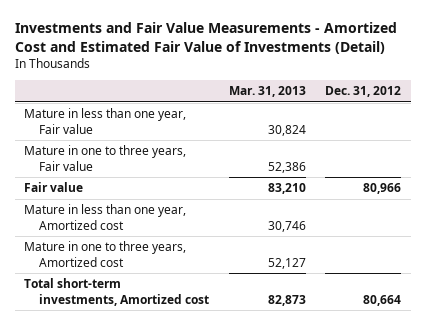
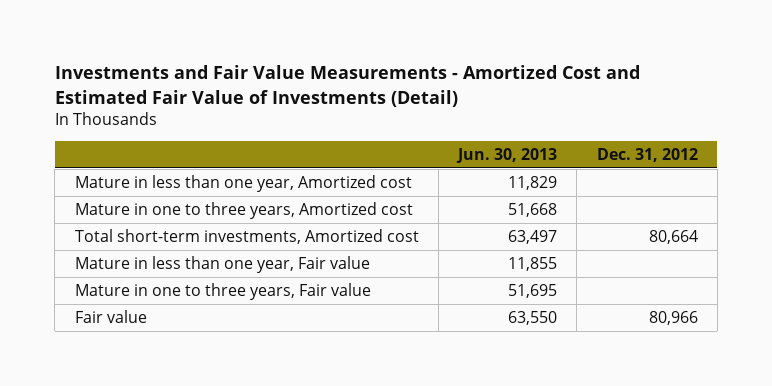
- | Mar. 31, 2013 | Dec. 31, 2012
+ | Jun. 30, 2013 | Dec. 31, 2012
moved down: Mature in less than one year, Fair value | 11,855 |
moved down: Mature in one to three years, Fair value | 51,695 |
moved down: Fair value | 63,550 | 80,966

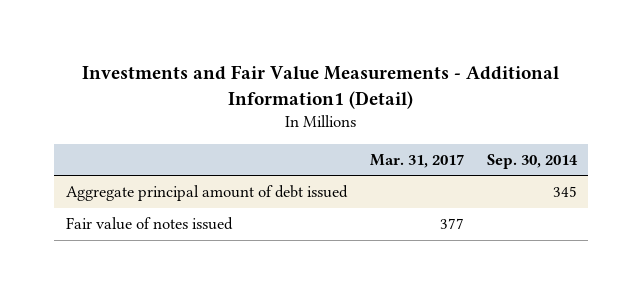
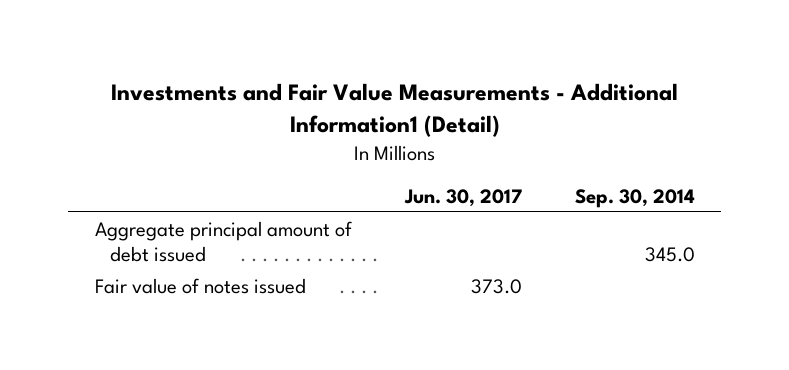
- | Mar. 31, 2017 | Sep. 30, 2014
+ | Jun. 30, 2017 | Sep. 30, 2014
- Aggregate principal amount of debt issued | | 345
+ Aggregate principal amount of debt issued | | 345.0

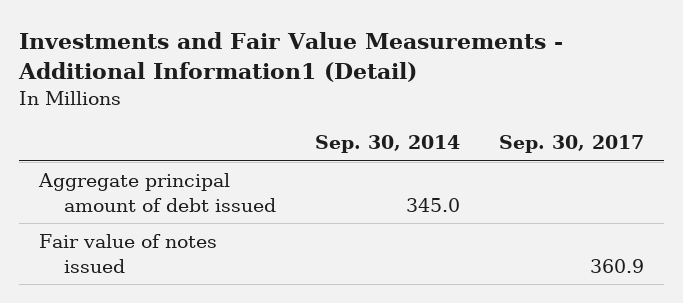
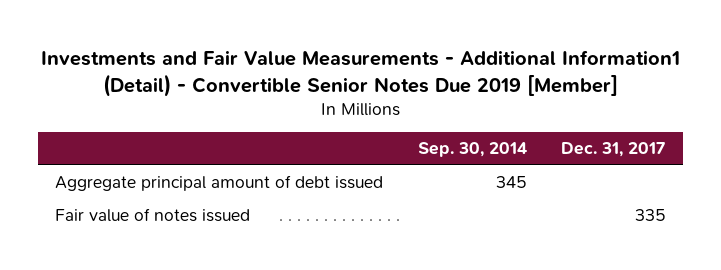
- Investments and Fair Value Measurements - Additional Information1 (Detail)
+ Investments and Fair Value Measurements - Additional Information1 (Detail) - Convertible Senior Notes Due 2019 [Member]
- | Sep. 30, 2014 | Sep. 30, 2017
+ | Sep. 30, 2014 | Dec. 31, 2017
- Aggregate principal amount of debt issued | 345.0 |
+ Aggregate principal amount of debt issued | 345 |

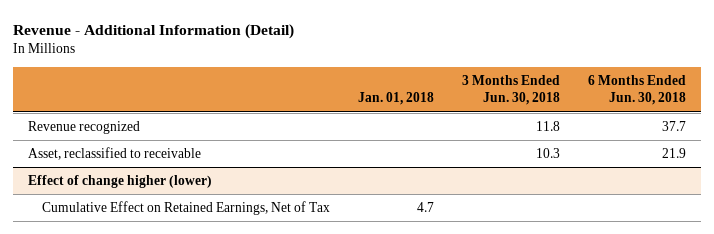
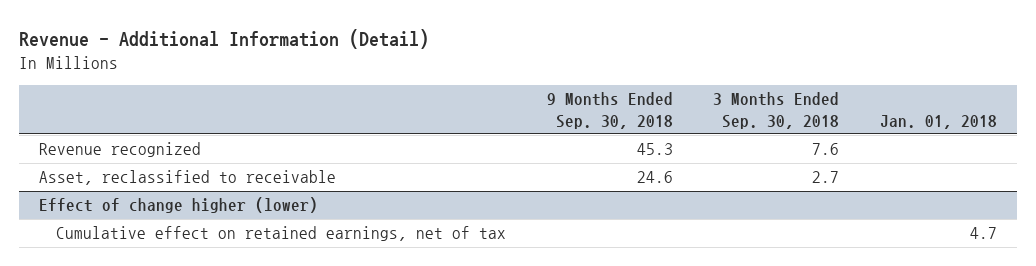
- | Jan. 01, 2018 | 3 Months Ended Jun. 30, 2018 | 6 Months Ended Jun. 30, 2018
+ | 9 Months Ended Sep. 30, 2018 | 3 Months Ended Sep. 30, 2018 | Jan. 01, 2018
@ Effect of change higher (lower)
- Cumulative Effect on Retained Earnings, Net of Tax | 4.7 | |
+ Cumulative effect on retained earnings, net of tax | | | 4.7

